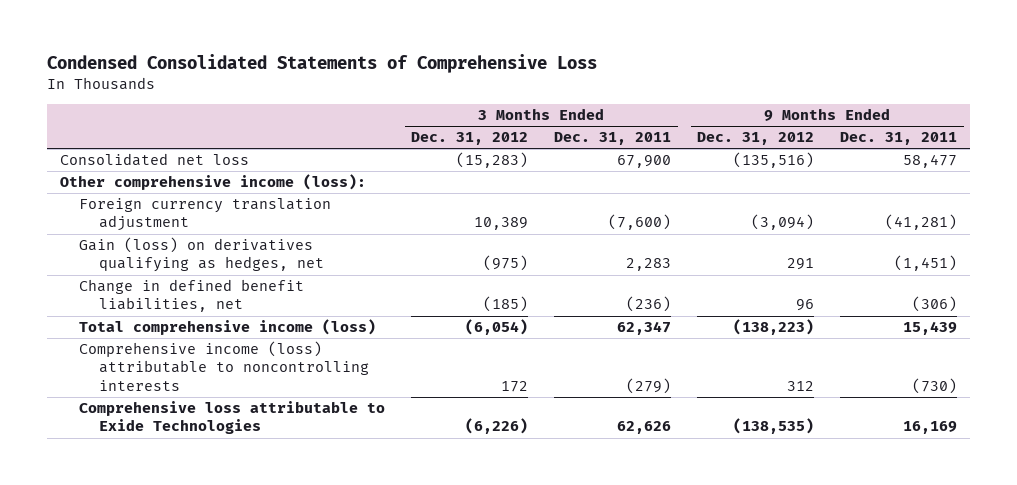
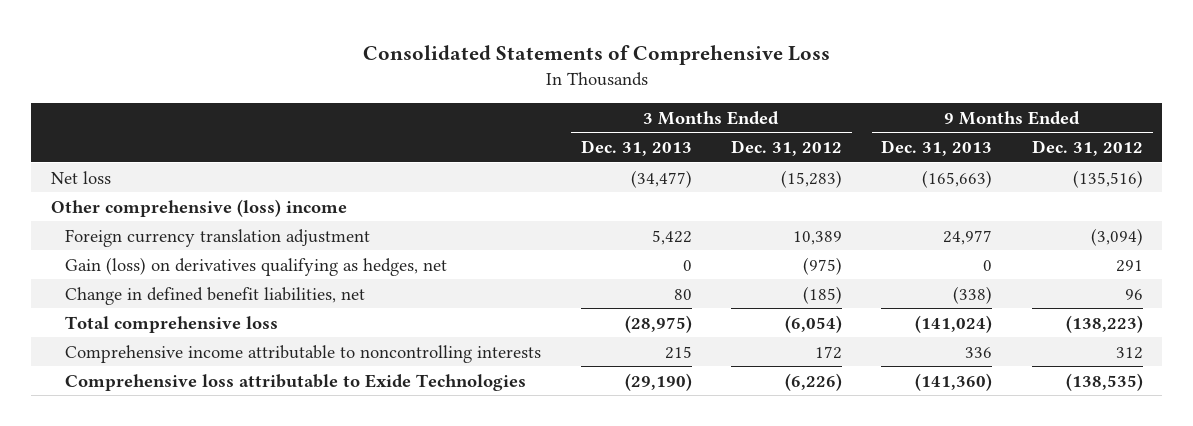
- Condensed Consolidated Statements of Comprehensive Loss
+ Consolidated Statements of Comprehensive Loss
- | 3 Months Ended Dec. 31, 2012 | 3 Months Ended Dec. 31, 2011 | 9 Months Ended Dec. 31, 2012 | 9 Months Ended Dec. 31, 2011
+ | 3 Months Ended Dec. 31, 2013 | 3 Months Ended Dec. 31, 2012 | 9 Months Ended Dec. 31, 2013 | 9 Months Ended Dec. 31, 2012
- Consolidated net loss | (15,283) | 67,900 | (135,516) | 58,477
- Other comprehensive income (loss):
+ Net loss | (34,477) | (15,283) | (165,663) | (135,516)
+ Other comprehensive (loss) income
- Total comprehensive income (loss) | (6,054) | 62,347 | (138,223) | 15,439
- Comprehensive income (loss) attributable to noncontrolling interests | 172 | (279) | 312 | (730)
+ Total comprehensive loss | (28,975) | (6,054) | (141,024) | (138,223)
+ Comprehensive income attributable to noncontrolling interests | 215 | 172 | 336 | 312

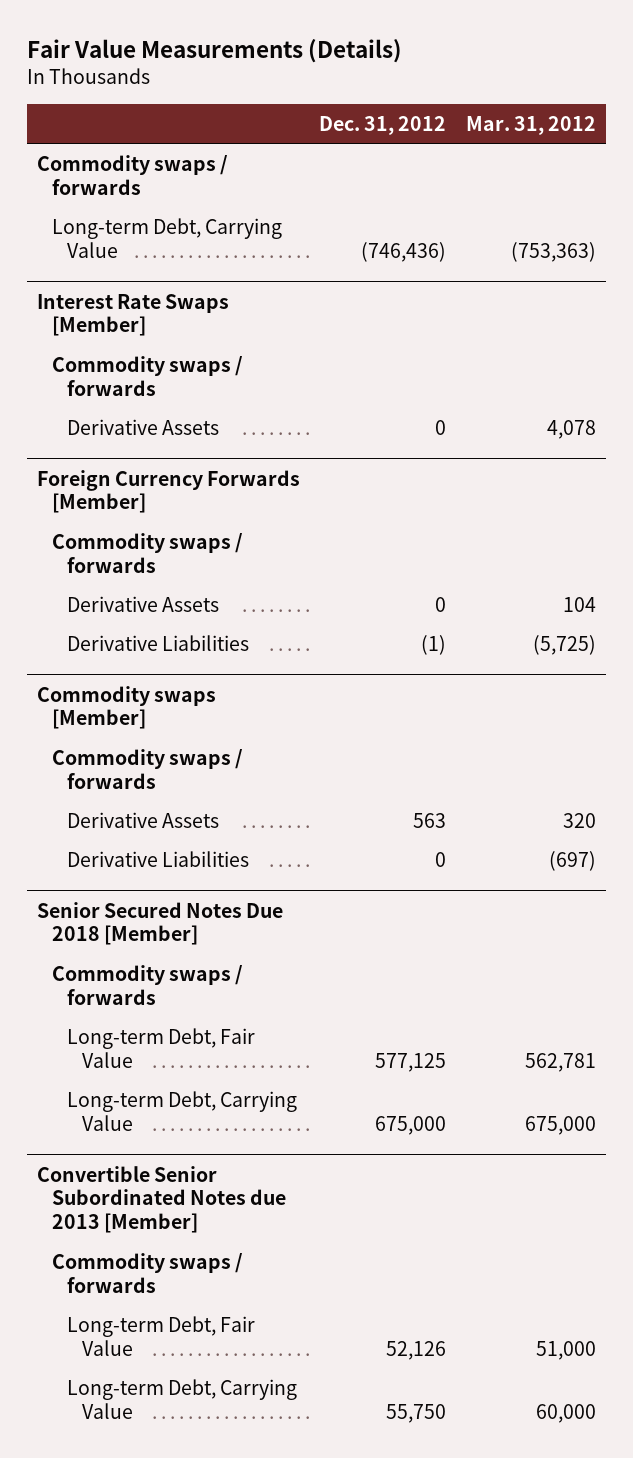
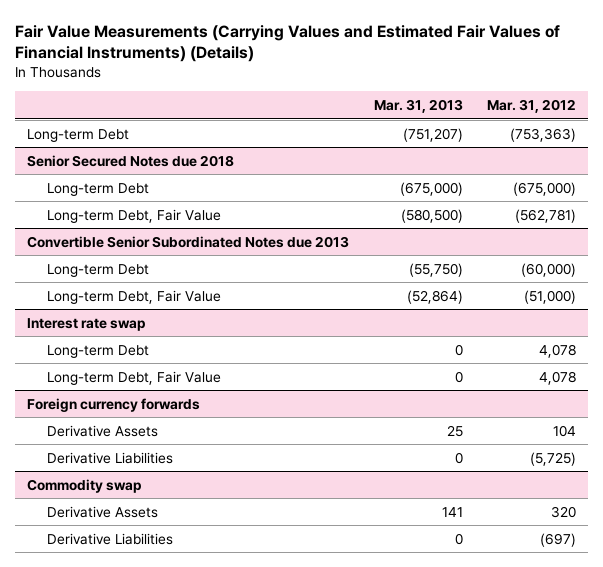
- Fair Value Measurements (Details)
+ Fair Value Measurements (Carrying Values and Estimated Fair Values of Financial Instruments) (Details)
- | Dec. 31, 2012 | Mar. 31, 2012
+ | Mar. 31, 2013 | Mar. 31, 2012
- Commodity swaps / forwards
- Long-term Debt, Carrying Value | (746,436) | (753,363)
- Interest Rate Swaps [Member]
- Commodity swaps / forwards
- Derivative Assets | 0 | 4,078
- Foreign Currency Forwards [Member]
- Commodity swaps / forwards
+ Long-term Debt | (751,207) | (753,363)
+ Senior Secured Notes due 2018
+ Long-term Debt | (675,000) | (675,000)
+ Long-term Debt, Fair Value | (580,500) | (562,781)
+ Convertible Senior Subordinated Notes due 2013
+ Long-term Debt | (55,750) | (60,000)
+ Long-term Debt, Fair Value | (52,864) | (51,000)
+ Interest rate swap
+ Long-term Debt | 0 | 4,078
+ Long-term Debt, Fair Value | 0 | 4,078
+ Foreign currency forwards
- Commodity swaps [Member]
- Commodity swaps / forwards
+ Commodity swap
- Senior Secured Notes Due 2018 [Member]
- Commodity swaps / forwards
- Long-term Debt, Fair Value | 577,125 | 562,781
- Long-term Debt, Carrying Value | 675,000 | 675,000
- Convertible Senior Subordinated Notes due 2013 [Member]
- Commodity swaps / forwards
- Long-term Debt, Fair Value | 52,126 | 51,000
- Long-term Debt, Carrying Value | 55,750 | 60,000

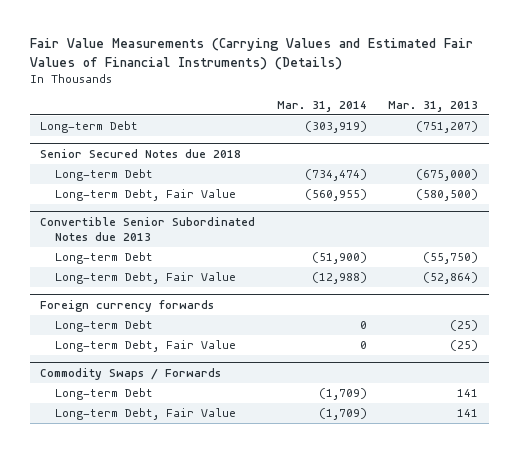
- | Mar. 31, 2013 | Mar. 31, 2012
+ | Mar. 31, 2014 | Mar. 31, 2013
- Interest rate swap
- Long-term Debt | 0 | 4,078
- Long-term Debt, Fair Value | 0 | 4,078
@ Foreign currency forwards
- Derivative Assets | 25 | 104
- Derivative Liabilities | 0 | (5,725)
- Commodity swap
- Derivative Assets | 141 | 320
- Derivative Liabilities | 0 | (697)
@ Foreign currency forwards
+ Long-term Debt | 0 | (25)
+ Long-term Debt, Fair Value | 0 | (25)
+ Commodity Swaps / Forwards
+ Long-term Debt | (1,709) | 141
+ Long-term Debt, Fair Value | (1,709) | 141

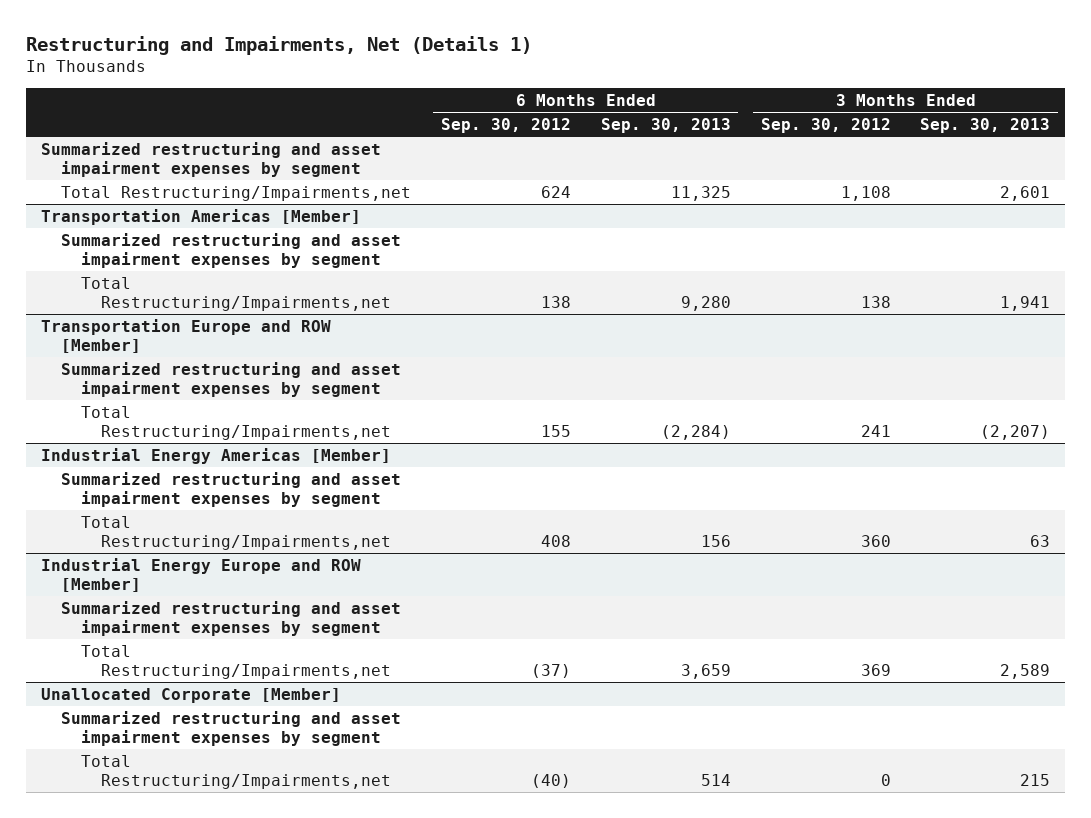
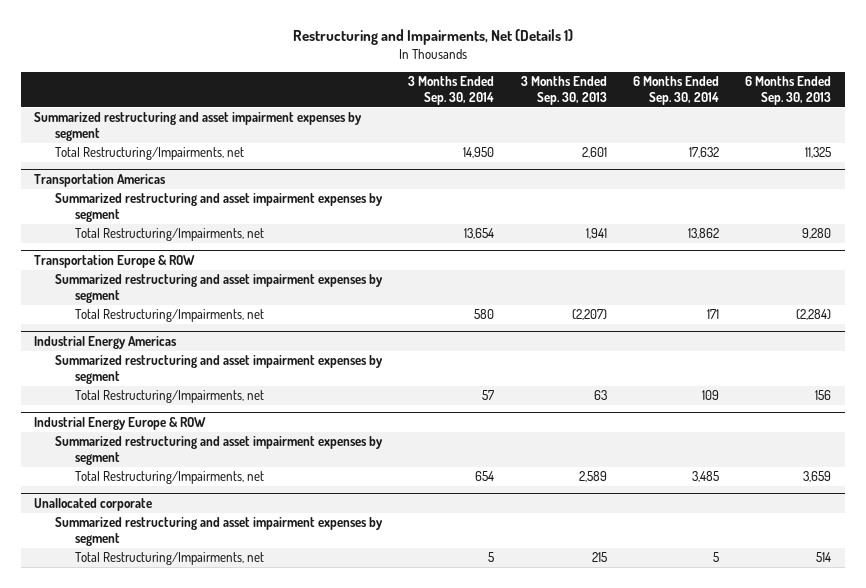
- | 6 Months Ended Sep. 30, 2012 | 6 Months Ended Sep. 30, 2013 | 3 Months Ended Sep. 30, 2012 | 3 Months Ended Sep. 30, 2013
+ | 3 Months Ended Sep. 30, 2014 | 3 Months Ended Sep. 30, 2013 | 6 Months Ended Sep. 30, 2014 | 6 Months Ended Sep. 30, 2013
- Total Restructuring/Impairments,net | 624 | 11,325 | 1,108 | 2,601
- Transportation Americas [Member]
+ Total Restructuring/Impairments, net | 14,950 | 2,601 | 17,632 | 11,325
+ Transportation Americas
- Total Restructuring/Impairments,net | 138 | 9,280 | 138 | 1,941
- Transportation Europe and ROW [Member]
+ Total Restructuring/Impairments, net | 13,654 | 1,941 | 13,862 | 9,280
+ Transportation Europe & ROW
- Total Restructuring/Impairments,net | 155 | (2,284) | 241 | (2,207)
- Industrial Energy Americas [Member]
+ Total Restructuring/Impairments, net | 580 | (2,207) | 171 | (2,284)
+ Industrial Energy Americas
- Total Restructuring/Impairments,net | 408 | 156 | 360 | 63
- Industrial Energy Europe and ROW [Member]
+ Total Restructuring/Impairments, net | 57 | 63 | 109 | 156
+ Industrial Energy Europe & ROW
- Total Restructuring/Impairments,net | (37) | 3,659 | 369 | 2,589
- Unallocated Corporate [Member]
+ Total Restructuring/Impairments, net | 654 | 2,589 | 3,485 | 3,659
+ Unallocated corporate
- Total Restructuring/Impairments,net | (40) | 514 | 0 | 215
+ Total Restructuring/Impairments, net | 5 | 215 | 5 | 514

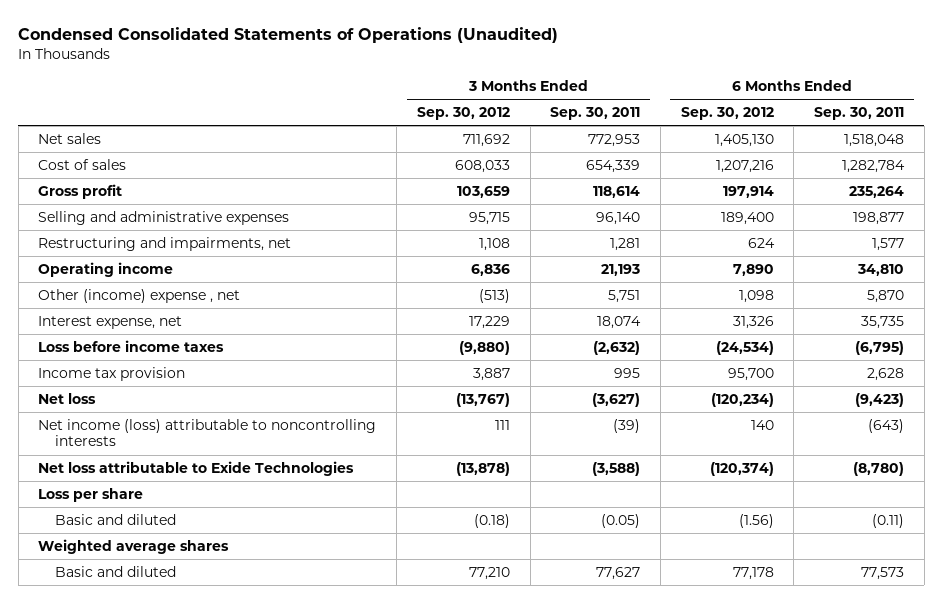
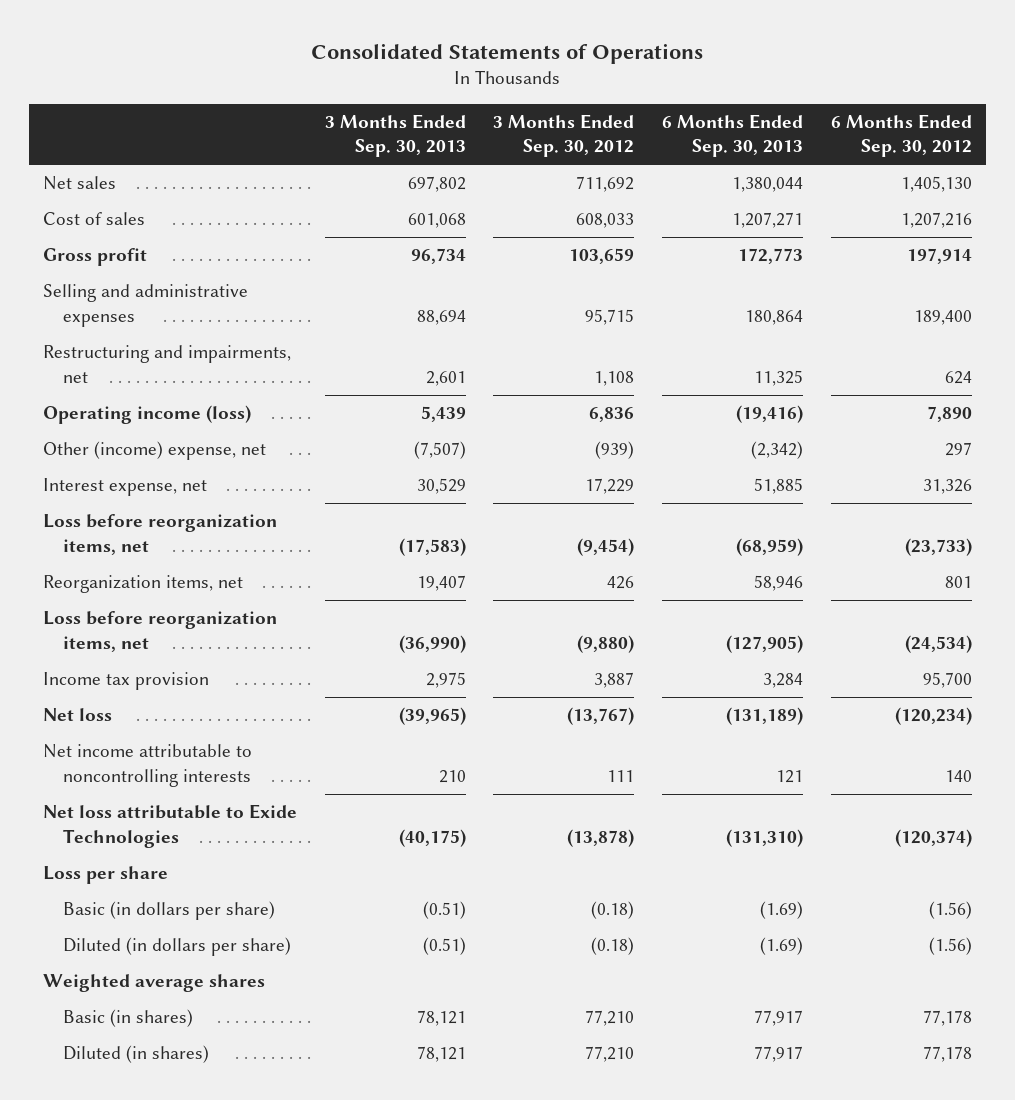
- Condensed Consolidated Statements of Operations (Unaudited)
+ Consolidated Statements of Operations
- | 3 Months Ended Sep. 30, 2012 | 3 Months Ended Sep. 30, 2011 | 6 Months Ended Sep. 30, 2012 | 6 Months Ended Sep. 30, 2011
+ | 3 Months Ended Sep. 30, 2013 | 3 Months Ended Sep. 30, 2012 | 6 Months Ended Sep. 30, 2013 | 6 Months Ended Sep. 30, 2012
- Operating income | 6,836 | 21,193 | 7,890 | 34,810
- Other (income) expense , net | (513) | 5,751 | 1,098 | 5,870
+ Operating income (loss) | 5,439 | 6,836 | (19,416) | 7,890
+ Other (income) expense, net | (7,507) | (939) | (2,342) | 297
- Loss before income taxes | (9,880) | (2,632) | (24,534) | (6,795)
+ Loss before reorganization items, net | (17,583) | (9,454) | (68,959) | (23,733)
+ Reorganization items, net | 19,407 | 426 | 58,946 | 801
+ Loss before reorganization items, net | (36,990) | (9,880) | (127,905) | (24,534)
- Net income (loss) attributable to noncontrolling interests | 111 | (39) | 140 | (643)
+ Net income attributable to noncontrolling interests | 210 | 111 | 121 | 140
- Basic and diluted | (0.18) | (0.05) | (1.56) | (0.11)
+ Basic (in dollars per share) | (0.51) | (0.18) | (1.69) | (1.56)
+ Diluted (in dollars per share) | (0.51) | (0.18) | (1.69) | (1.56)
- Basic and diluted | 77,210 | 77,627 | 77,178 | 77,573
+ Basic (in shares) | 78,121 | 77,210 | 77,917 | 77,178
+ Diluted (in shares) | 78,121 | 77,210 | 77,917 | 77,178

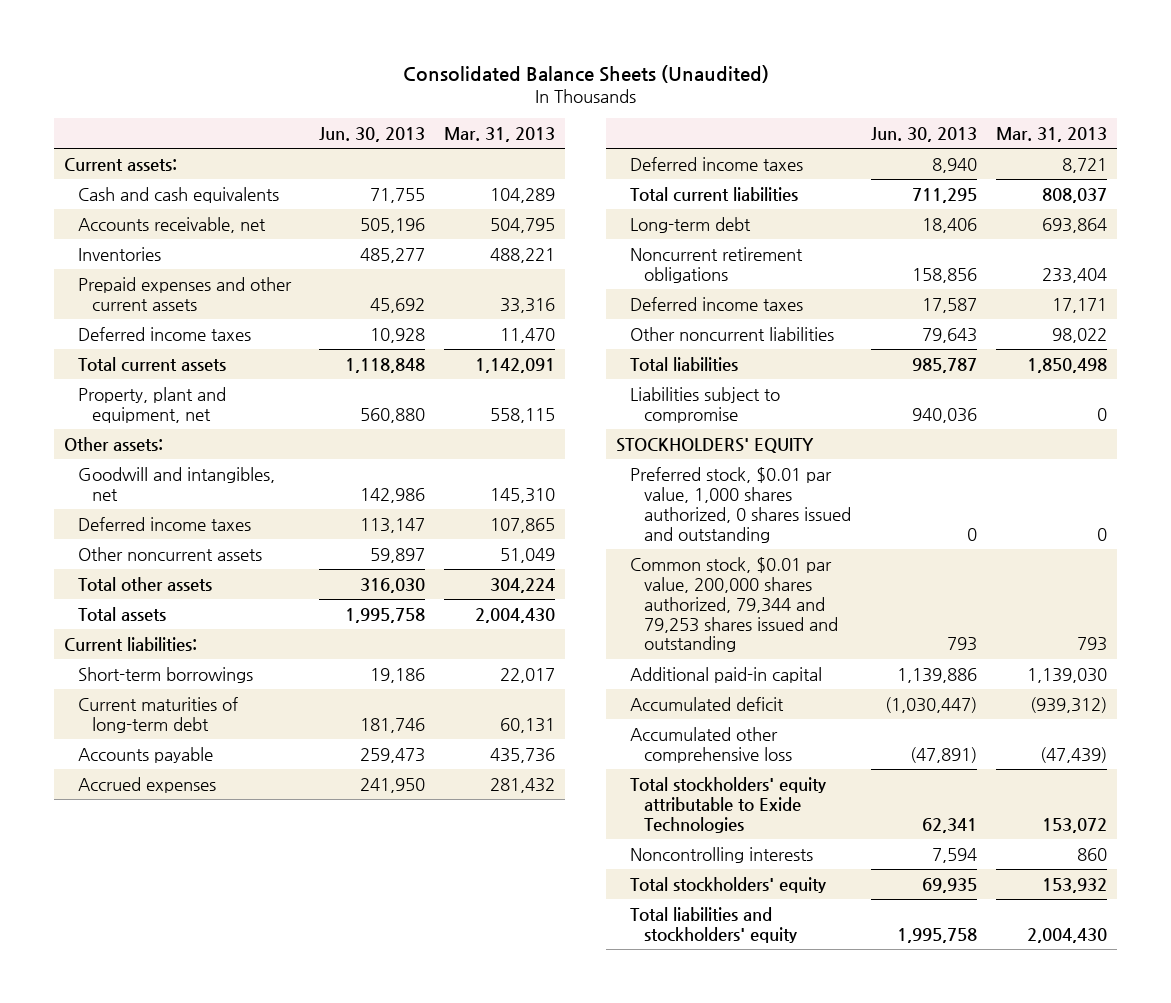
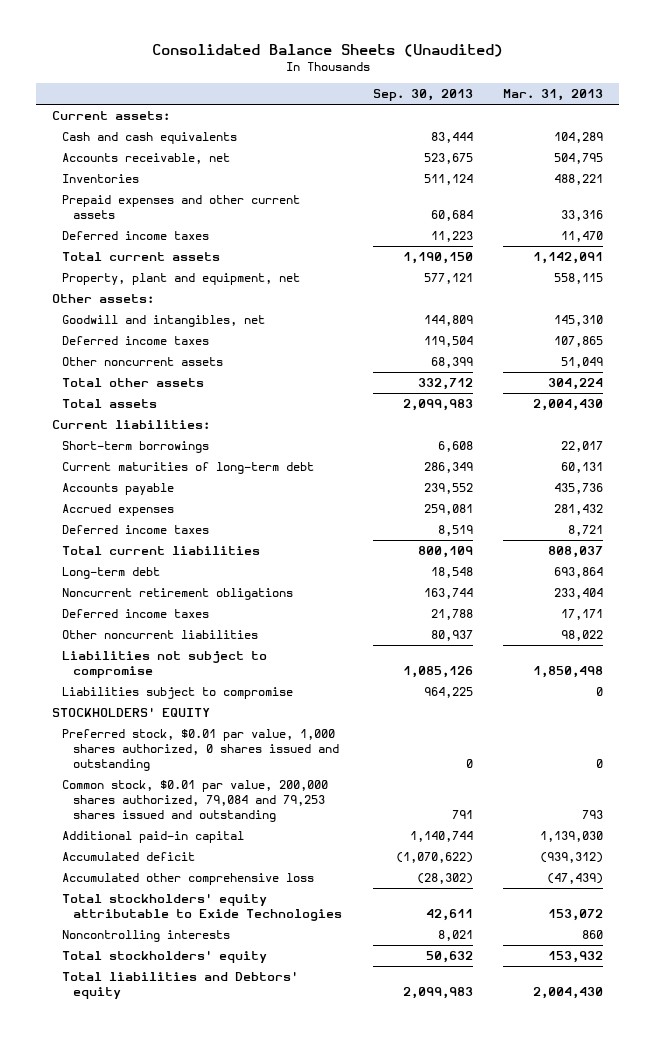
- | Jun. 30, 2013 | Mar. 31, 2013
+ | Sep. 30, 2013 | Mar. 31, 2013
- Total liabilities | 985,787 | 1,850,498
+ Liabilities not subject to compromise | 1,085,126 | 1,850,498
- Common stock, $0.01 par value, 200,000 shares authorized, 79,344 and 79,253 shares issued and outstanding | 793 | 793
+ Common stock, $0.01 par value, 200,000 shares authorized, 79,084 and 79,253 shares issued and outstanding | 791 | 793
- Total liabilities and stockholders' equity | 1,995,758 | 2,004,430
+ Total liabilities and Debtors' equity | 2,099,983 | 2,004,430

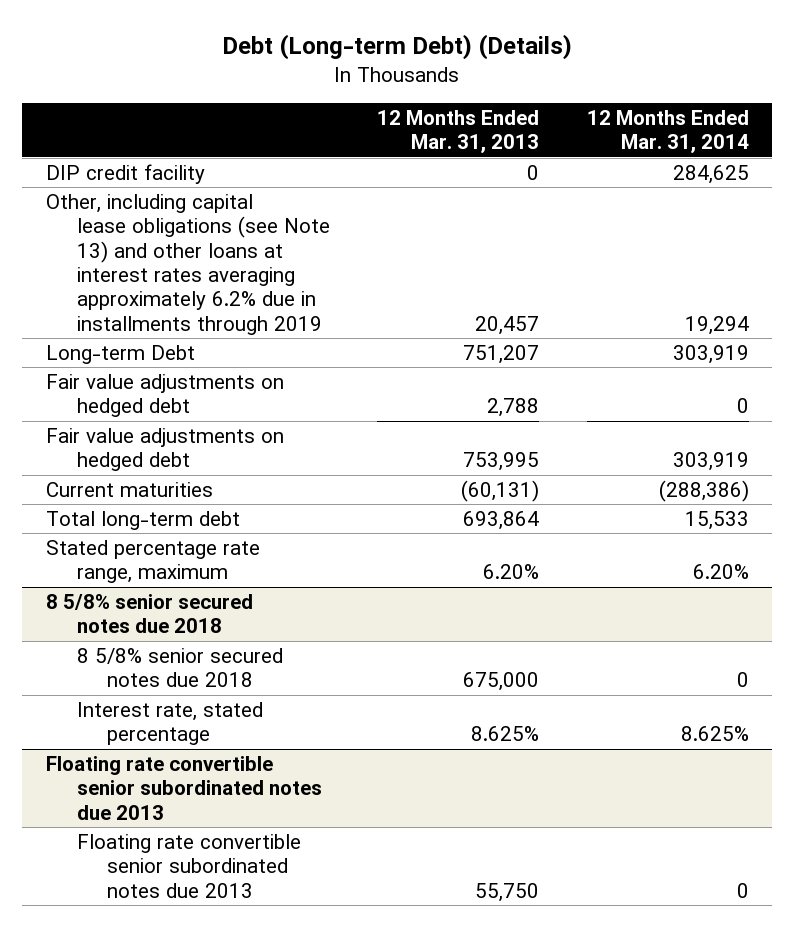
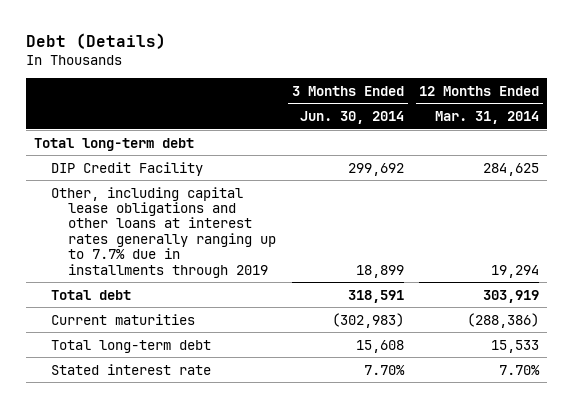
- Debt (Long-term Debt) (Details)
+ Debt (Details)
- | 12 Months Ended Mar. 31, 2013 | 12 Months Ended Mar. 31, 2014
+ | 3 Months Ended Jun. 30, 2014 | 12 Months Ended Mar. 31, 2014
- DIP credit facility | 0 | 284,625
- Other, including capital lease obligations (see Note 13) and other loans at interest rates averaging approximately 6.2% due in installments through 2019 | 20,457 | 19,294
- Long-term Debt | 751,207 | 303,919
- Fair value adjustments on hedged debt | 2,788 | 0
- Fair value adjustments on hedged debt | 753,995 | 303,919
+ Total long-term debt
+ DIP Credit Facility | 299,692 | 284,625
+ Other, including capital lease obligations and other loans at interest rates generally ranging up to 7.7% due in installments through 2019 | 18,899 | 19,294
+ Total debt | 318,591 | 303,919
- Stated percentage rate range, maximum | 6.20% | 6.20%
- 8 5/8% senior secured notes due 2018
- 8 5/8% senior secured notes due 2018 | 675,000 | 0
- Interest rate, stated percentage | 8.625% | 8.625%
- Floating rate convertible senior subordinated notes due 2013
- Floating rate convertible senior subordinated notes due 2013 | 55,750 | 0
+ Stated interest rate | 7.70% | 7.70%

